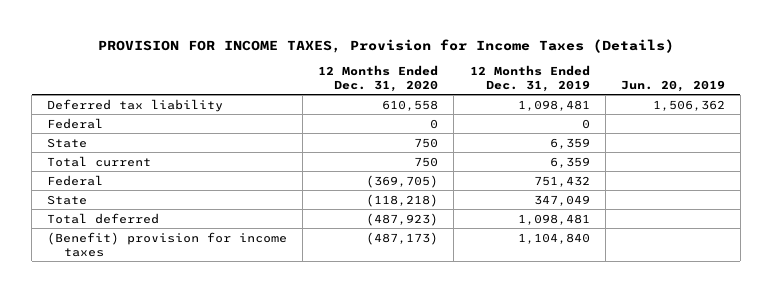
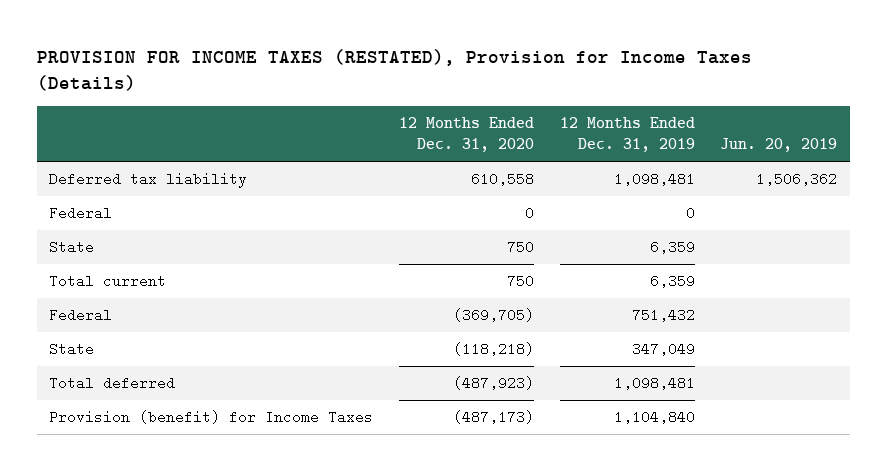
- PROVISION FOR INCOME TAXES, Provision for Income Taxes (Details)
+ PROVISION FOR INCOME TAXES (RESTATED), Provision for Income Taxes (Details)
- (Benefit) provision for income taxes | (487,173) | 1,104,840 |
+ Provision (benefit) for Income Taxes | (487,173) | 1,104,840 |

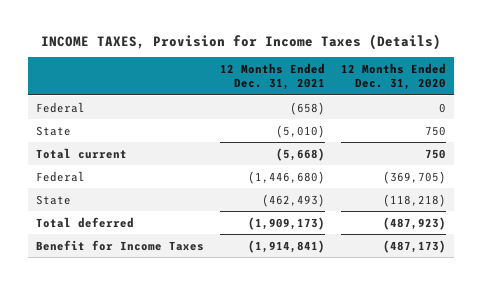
- PROVISION FOR INCOME TAXES (RESTATED), Provision for Income Taxes (Details)
+ INCOME TAXES, Provision for Income Taxes (Details)
- | 12 Months Ended Dec. 31, 2020 | 12 Months Ended Dec. 31, 2019 | Jun. 20, 2019
+ | 12 Months Ended Dec. 31, 2021 | 12 Months Ended Dec. 31, 2020
- Deferred tax liability | 610,558 | 1,098,481 | 1,506,362
- Provision (benefit) for Income Taxes | (487,173) | 1,104,840 |
+ Benefit for Income Taxes | (1,914,841) | (487,173)

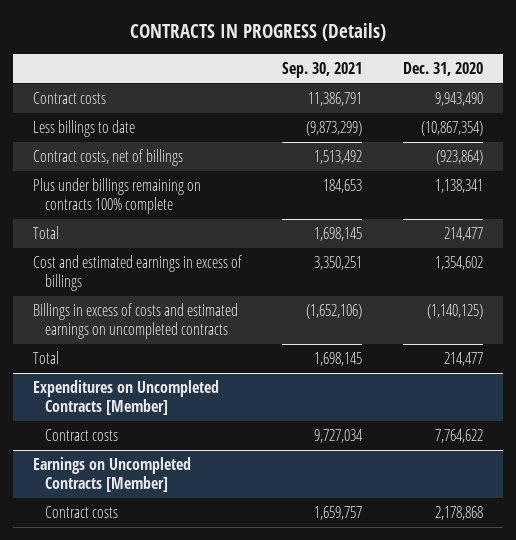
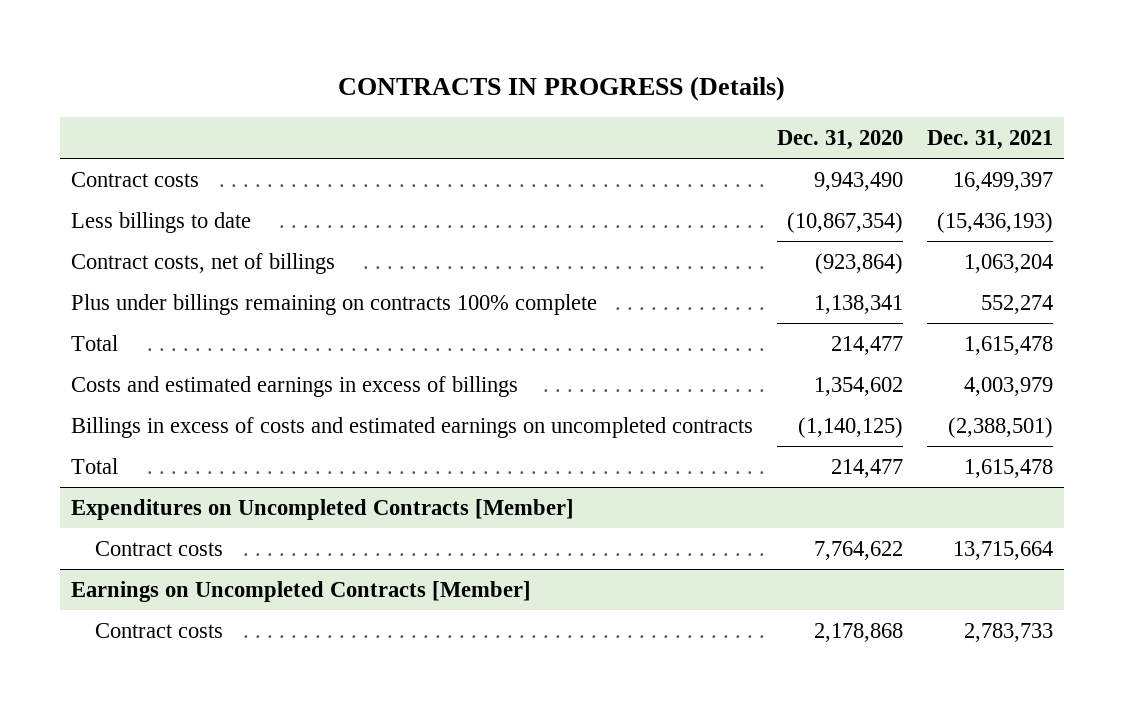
- | Sep. 30, 2021 | Dec. 31, 2020
+ | Dec. 31, 2020 | Dec. 31, 2021
- Cost and estimated earnings in excess of billings | 3,350,251 | 1,354,602
+ Costs and estimated earnings in excess of billings | 1,354,602 | 4,003,979

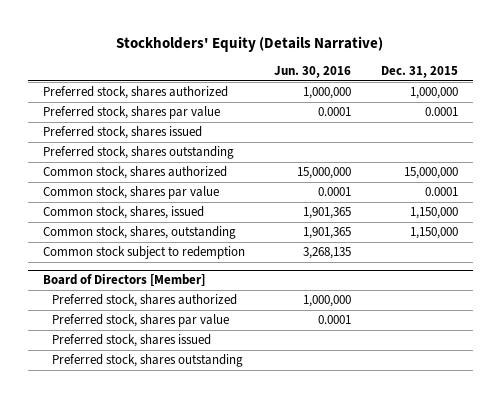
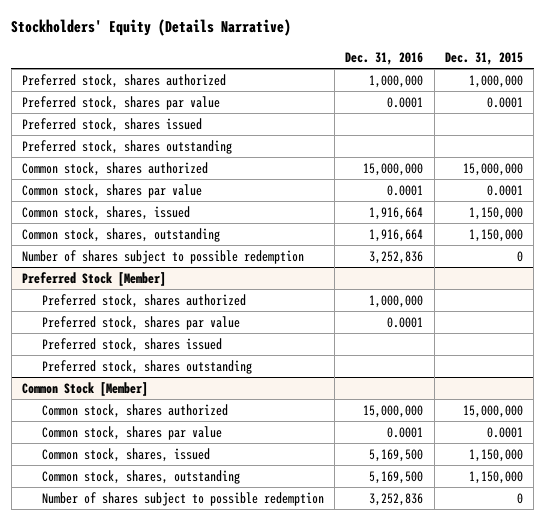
- | Jun. 30, 2016 | Dec. 31, 2015
+ | Dec. 31, 2016 | Dec. 31, 2015
- Common stock subject to redemption | 3,268,135 |
- Board of Directors [Member]
+ Number of shares subject to possible redemption | 3,252,836 | 0
+ Preferred Stock [Member]
+ Common Stock [Member]
+ Common stock, shares authorized | 15,000,000 | 15,000,000
+ Common stock, shares par value | 0.0001 | 0.0001
+ Common stock, shares, issued | 5,169,500 | 1,150,000
+ Common stock, shares, outstanding | 5,169,500 | 1,150,000
+ Number of shares subject to possible redemption | 3,252,836 | 0

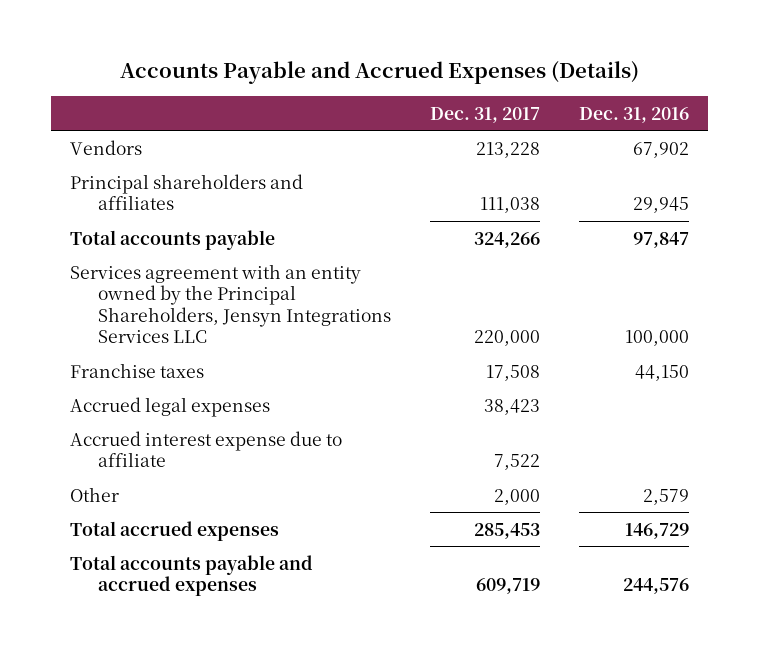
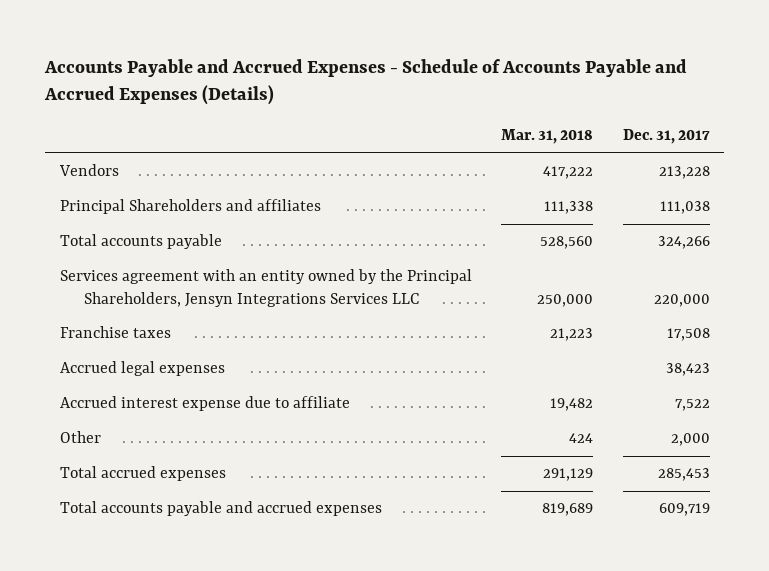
- Accounts Payable and Accrued Expenses (Details)
+ Accounts Payable and Accrued Expenses - Schedule of Accounts Payable and Accrued Expenses (Details)
- | Dec. 31, 2017 | Dec. 31, 2016
+ | Mar. 31, 2018 | Dec. 31, 2017
- Principal shareholders and affiliates | 111,038 | 29,945
+ Principal Shareholders and affiliates | 111,338 | 111,038

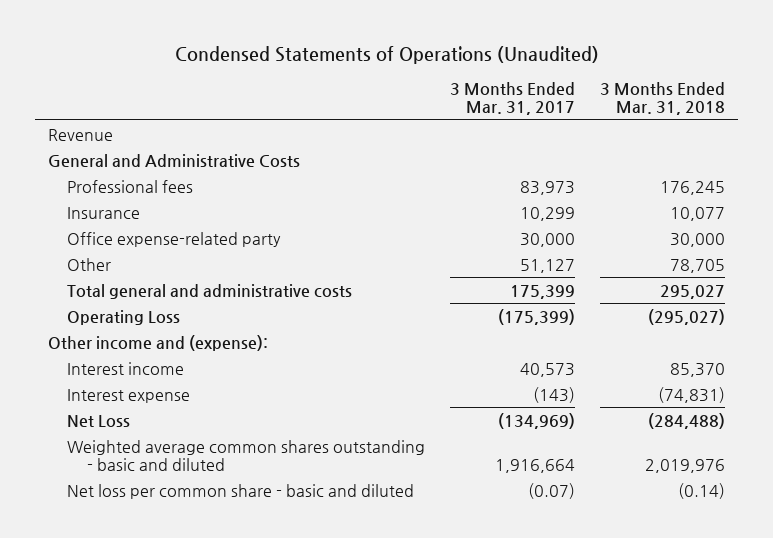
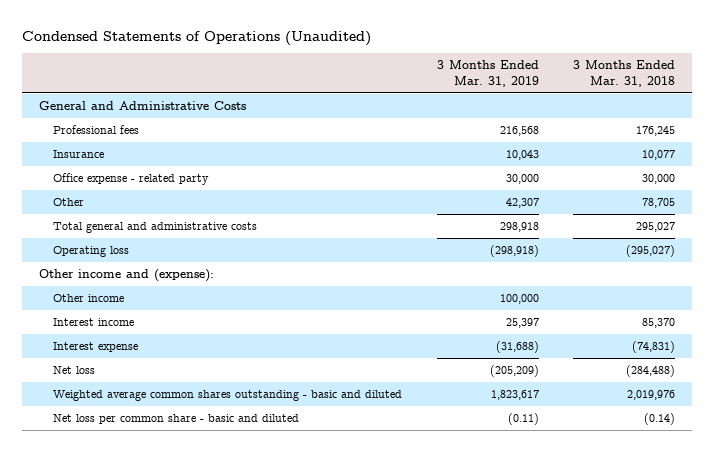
- | 3 Months Ended Mar. 31, 2017 | 3 Months Ended Mar. 31, 2018
+ | 3 Months Ended Mar. 31, 2019 | 3 Months Ended Mar. 31, 2018
- Revenue
- Office expense-related party | 30,000 | 30,000
+ Office expense - related party | 30,000 | 30,000
- Operating Loss | (175,399) | (295,027)
+ Operating loss | (298,918) | (295,027)
+ Other income | 100,000 |
- Net Loss | (134,969) | (284,488)
+ Net loss | (205,209) | (284,488)

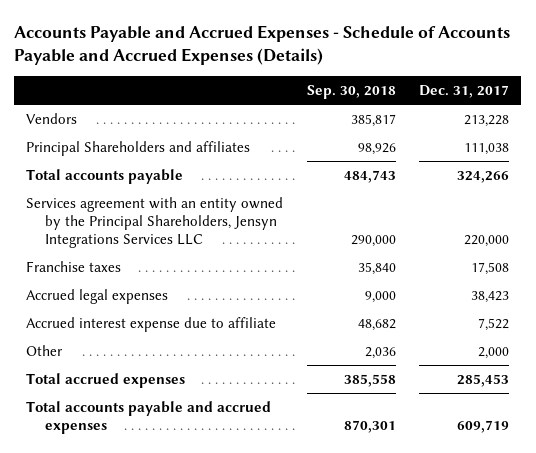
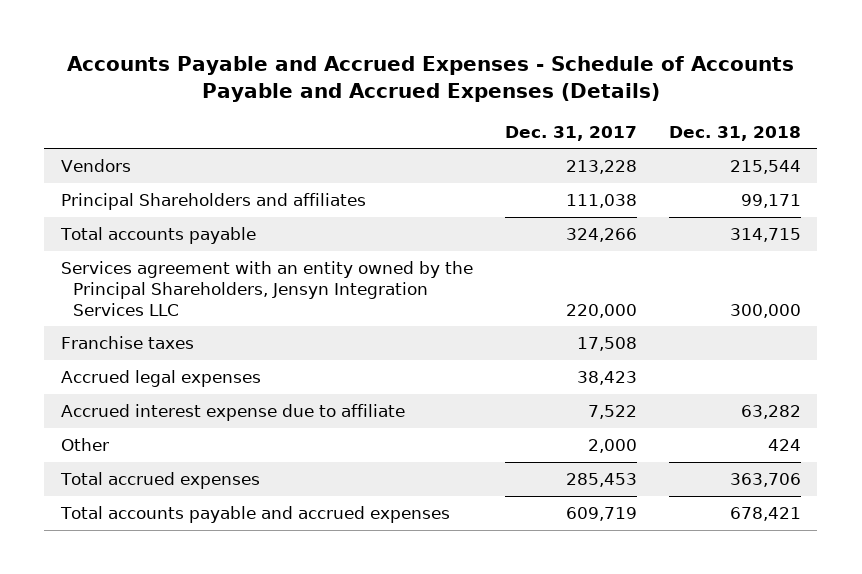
- | Sep. 30, 2018 | Dec. 31, 2017
+ | Dec. 31, 2017 | Dec. 31, 2018
- Services agreement with an entity owned by the Principal Shareholders, Jensyn Integrations Services LLC | 290,000 | 220,000
+ Services agreement with an entity owned by the Principal Shareholders, Jensyn Integration Services LLC | 220,000 | 300,000

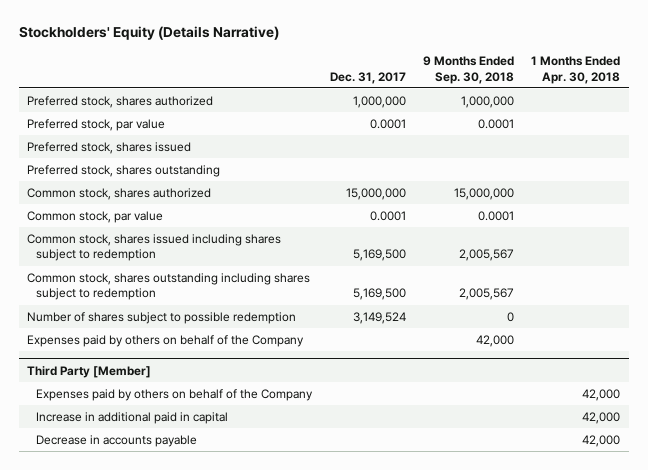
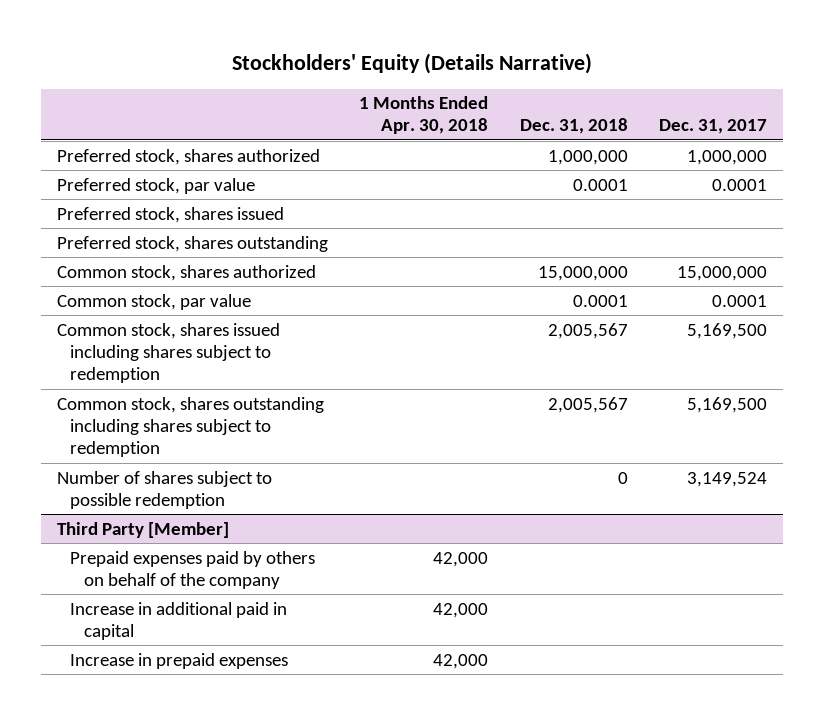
- | Dec. 31, 2017 | 9 Months Ended Sep. 30, 2018 | 1 Months Ended Apr. 30, 2018
+ | 1 Months Ended Apr. 30, 2018 | Dec. 31, 2018 | Dec. 31, 2017
- Expenses paid by others on behalf of the Company | | 42,000 |
@ Third Party [Member]
- Expenses paid by others on behalf of the Company | | | 42,000
+ Prepaid expenses paid by others on behalf of the company | 42,000 | |
- Decrease in accounts payable | | | 42,000
+ Increase in prepaid expenses | 42,000 | |

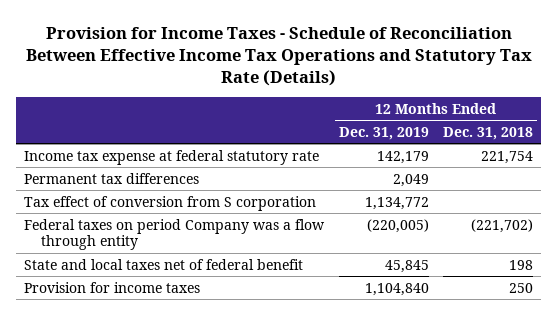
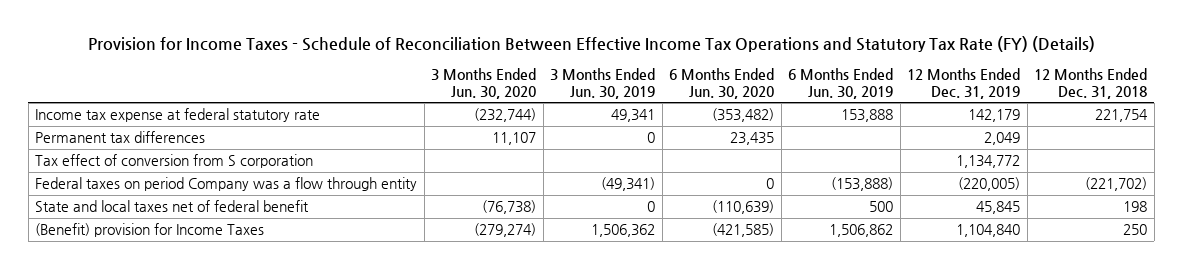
- Provision for Income Taxes - Schedule of Reconciliation Between Effective Income Tax Operations and Statutory Tax Rate (Details)
+ Provision for Income Taxes - Schedule of Reconciliation Between Effective Income Tax Operations and Statutory Tax Rate (FY) (Details)
- | 12 Months Ended Dec. 31, 2019 | 12 Months Ended Dec. 31, 2018
+ | 3 Months Ended Jun. 30, 2020 | 3 Months Ended Jun. 30, 2019 | 6 Months Ended Jun. 30, 2020 | 6 Months Ended Jun. 30, 2019 | 12 Months Ended Dec. 31, 2019 | 12 Months Ended Dec. 31, 2018
- Provision for income taxes | 1,104,840 | 250
+ (Benefit) provision for Income Taxes | (279,274) | 1,506,362 | (421,585) | 1,506,862 | 1,104,840 | 250

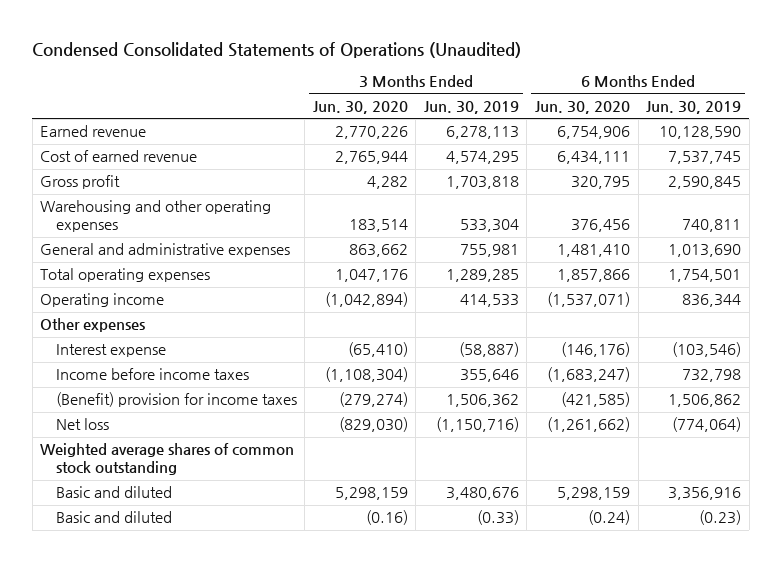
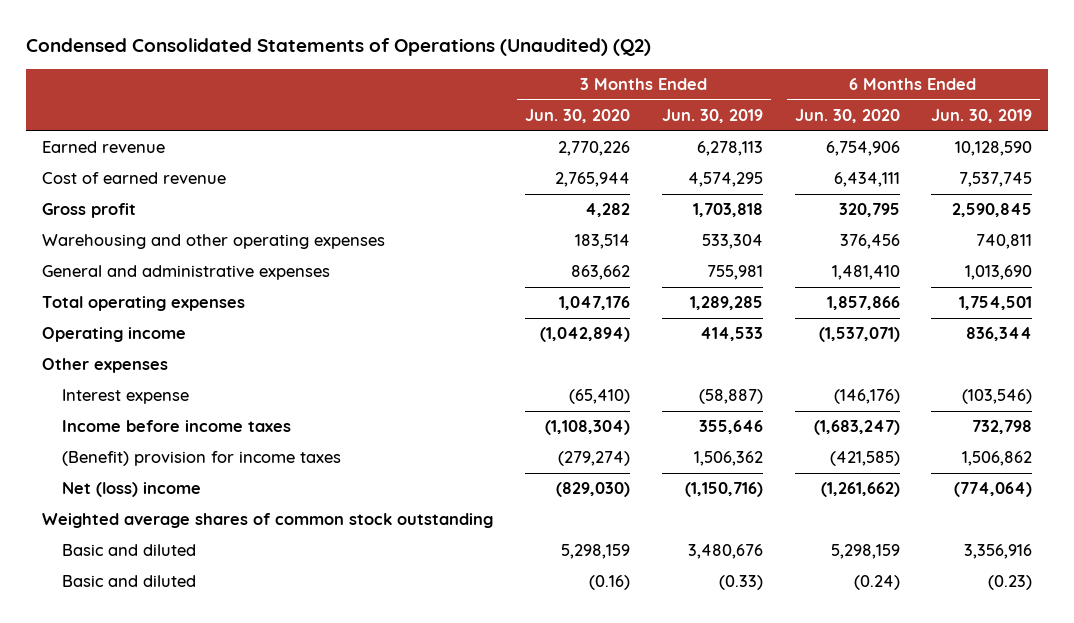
- Condensed Consolidated Statements of Operations (Unaudited)
+ Condensed Consolidated Statements of Operations (Unaudited) (Q2)
- Net loss | (829,030) | (1,150,716) | (1,261,662) | (774,064)
+ Net (loss) income | (829,030) | (1,150,716) | (1,261,662) | (774,064)

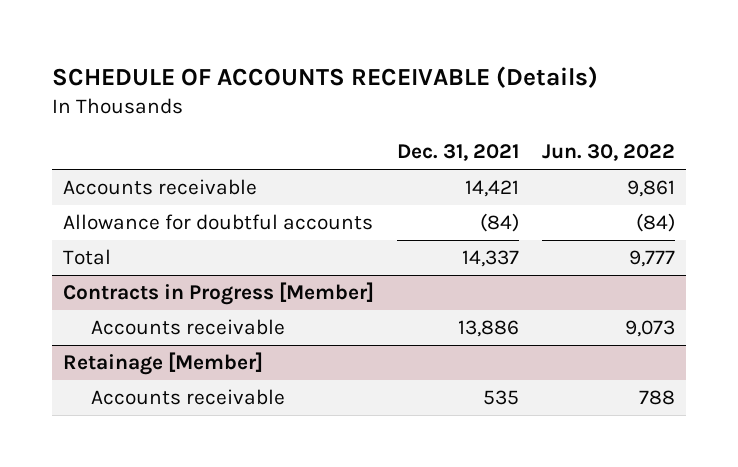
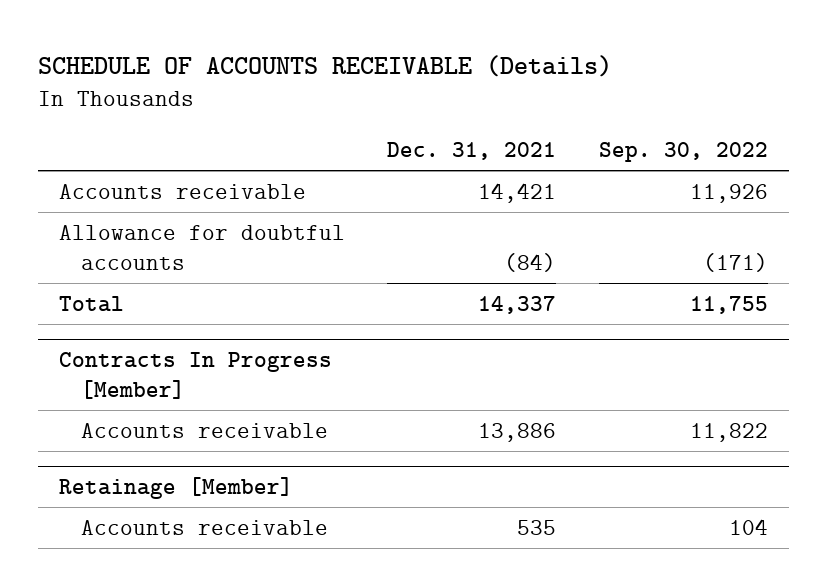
- | Dec. 31, 2021 | Jun. 30, 2022
+ | Dec. 31, 2021 | Sep. 30, 2022
- Contracts in Progress [Member]
+ Contracts In Progress [Member]

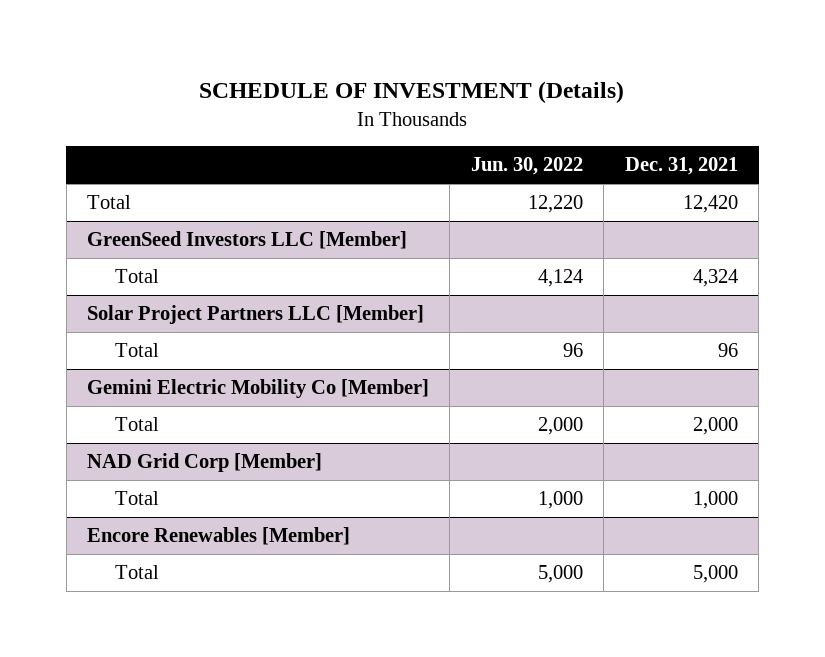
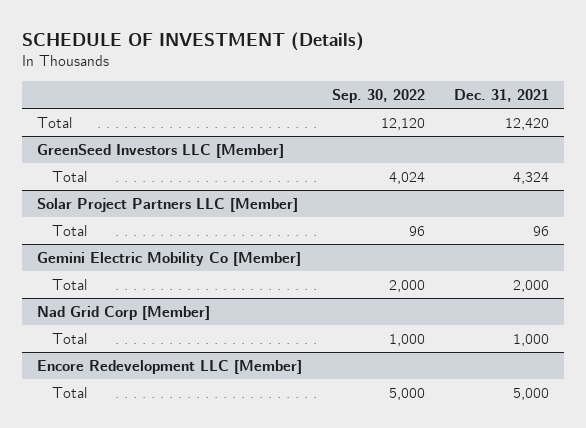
- | Jun. 30, 2022 | Dec. 31, 2021
+ | Sep. 30, 2022 | Dec. 31, 2021
- NAD Grid Corp [Member]
+ Nad Grid Corp [Member]
- Encore Renewables [Member]
+ Encore Redevelopment LLC [Member]

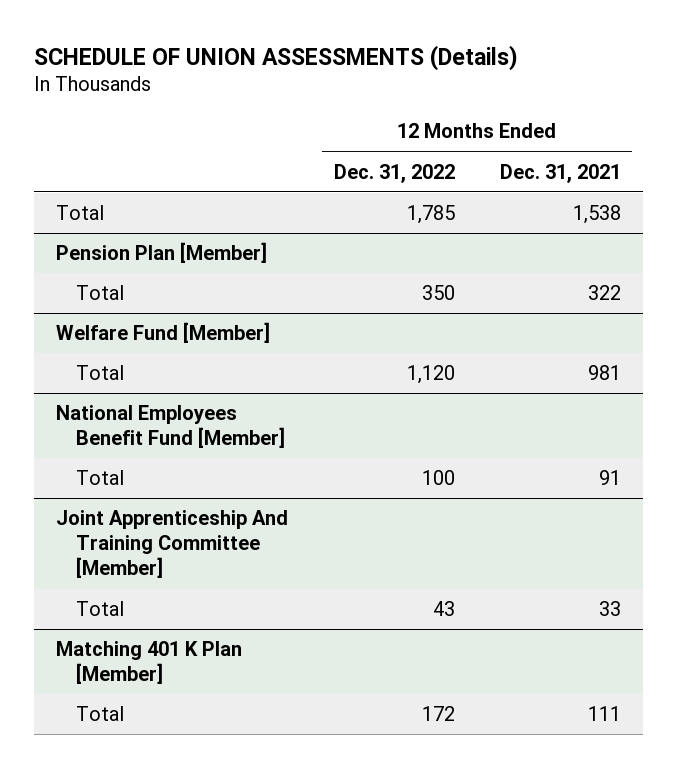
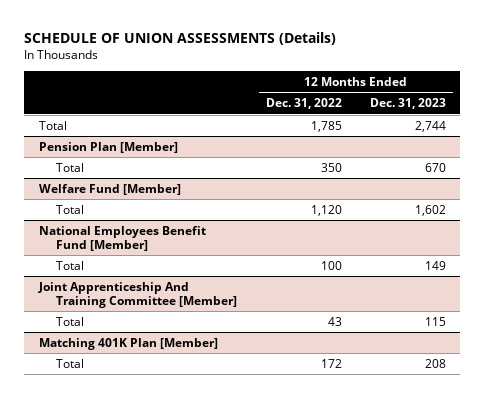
- | 12 Months Ended Dec. 31, 2022 | 12 Months Ended Dec. 31, 2021
+ | 12 Months Ended Dec. 31, 2022 | 12 Months Ended Dec. 31, 2023
- Matching 401 K Plan [Member]
+ Matching 401K Plan [Member]

